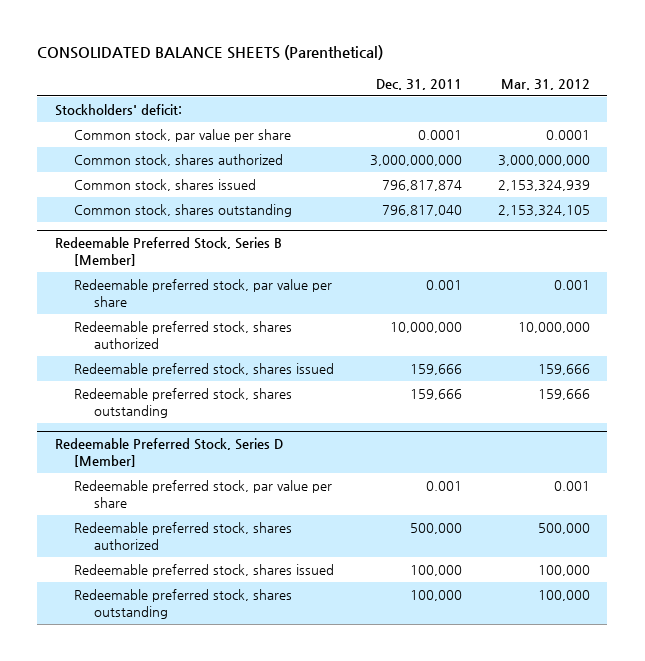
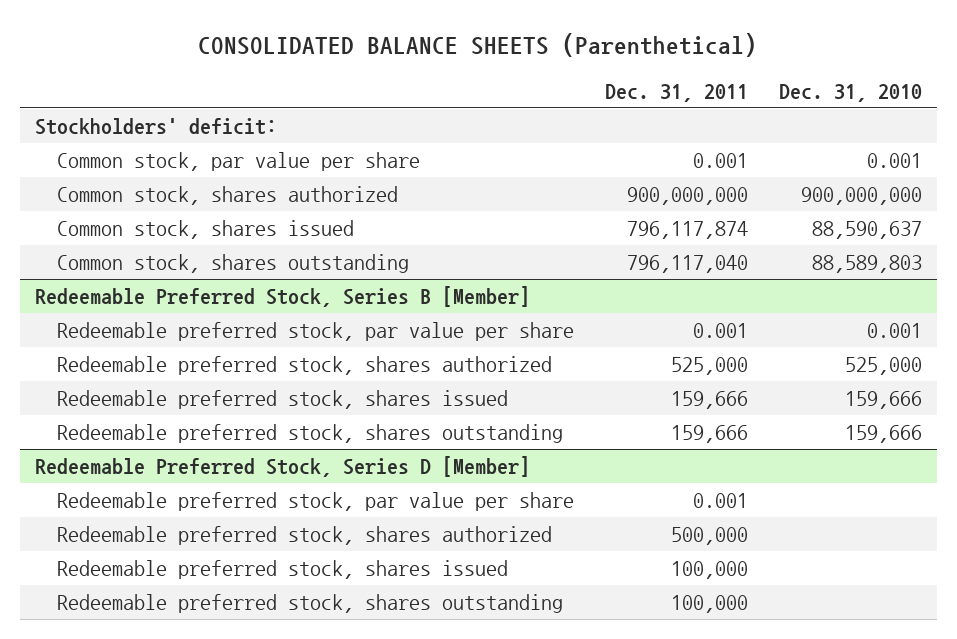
- | Dec. 31, 2011 | Mar. 31, 2012
+ | Dec. 31, 2011 | Dec. 31, 2010
- Common stock, par value per share | 0.0001 | 0.0001
- Common stock, shares authorized | 3,000,000,000 | 3,000,000,000
- Common stock, shares issued | 796,817,874 | 2,153,324,939
- Common stock, shares outstanding | 796,817,040 | 2,153,324,105
+ Common stock, par value per share | 0.001 | 0.001
+ Common stock, shares authorized | 900,000,000 | 900,000,000
+ Common stock, shares issued | 796,117,874 | 88,590,637
+ Common stock, shares outstanding | 796,117,040 | 88,589,803
@ Redeemable Preferred Stock, Series B [Member]
- Redeemable preferred stock, shares authorized | 10,000,000 | 10,000,000
+ Redeemable preferred stock, shares authorized | 525,000 | 525,000

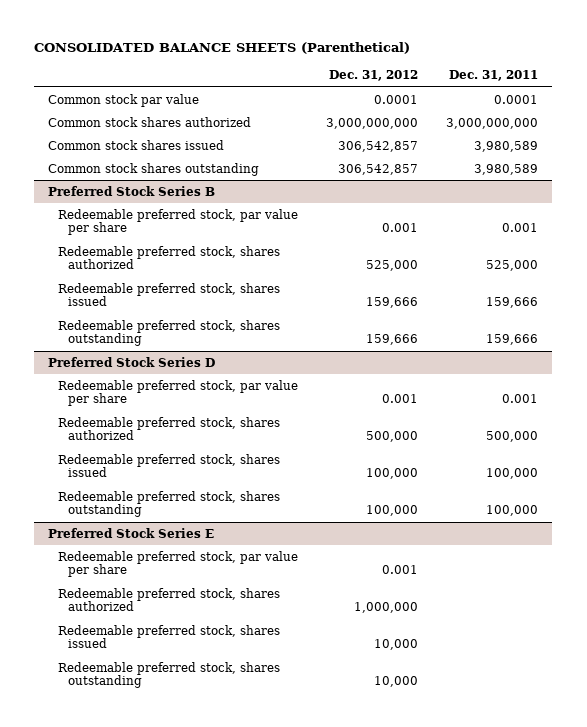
- | Dec. 31, 2011 | Dec. 31, 2010
+ | Dec. 31, 2012 | Dec. 31, 2011
- Stockholders' deficit:
- Common stock, par value per share | 0.001 | 0.001
- Common stock, shares authorized | 900,000,000 | 900,000,000
- Common stock, shares issued | 796,117,874 | 88,590,637
- Common stock, shares outstanding | 796,117,040 | 88,589,803
- Redeemable Preferred Stock, Series B [Member]
+ Common stock par value | 0.0001 | 0.0001
+ Common stock shares authorized | 3,000,000,000 | 3,000,000,000
+ Common stock shares issued | 306,542,857 | 3,980,589
+ Common stock shares outstanding | 306,542,857 | 3,980,589
+ Preferred Stock Series B
- Redeemable Preferred Stock, Series D [Member]
+ Preferred Stock Series D
+ Preferred Stock Series E
+ Redeemable preferred stock, par value per share | 0.001 |
+ Redeemable preferred stock, shares authorized | 1,000,000 |
+ Redeemable preferred stock, shares issued | 10,000 |
+ Redeemable preferred stock, shares outstanding | 10,000 |

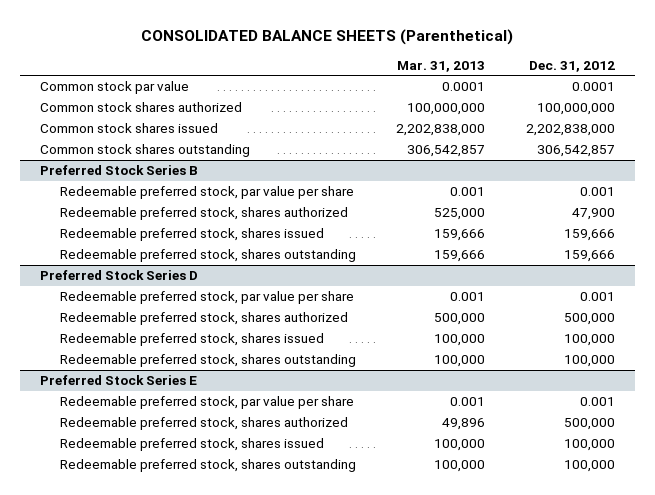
- | Dec. 31, 2012 | Dec. 31, 2011
+ | Mar. 31, 2013 | Dec. 31, 2012
- Common stock shares authorized | 3,000,000,000 | 3,000,000,000
- Common stock shares issued | 306,542,857 | 3,980,589
+ Common stock shares authorized | 100,000,000 | 100,000,000
+ Common stock shares issued | 2,202,838,000 | 2,202,838,000
@ Preferred Stock Series B
- Redeemable preferred stock, shares authorized | 525,000 | 525,000
+ Redeemable preferred stock, shares authorized | 525,000 | 47,900
@ Preferred Stock Series E
- Redeemable preferred stock, shares authorized | 1,000,000 |
- Redeemable preferred stock, shares issued | 10,000 |
- Redeemable preferred stock, shares outstanding | 10,000 |
+ Redeemable preferred stock, shares authorized | 49,896 | 500,000
+ Redeemable preferred stock, shares issued | 100,000 | 100,000
+ Redeemable preferred stock, shares outstanding | 100,000 | 100,000

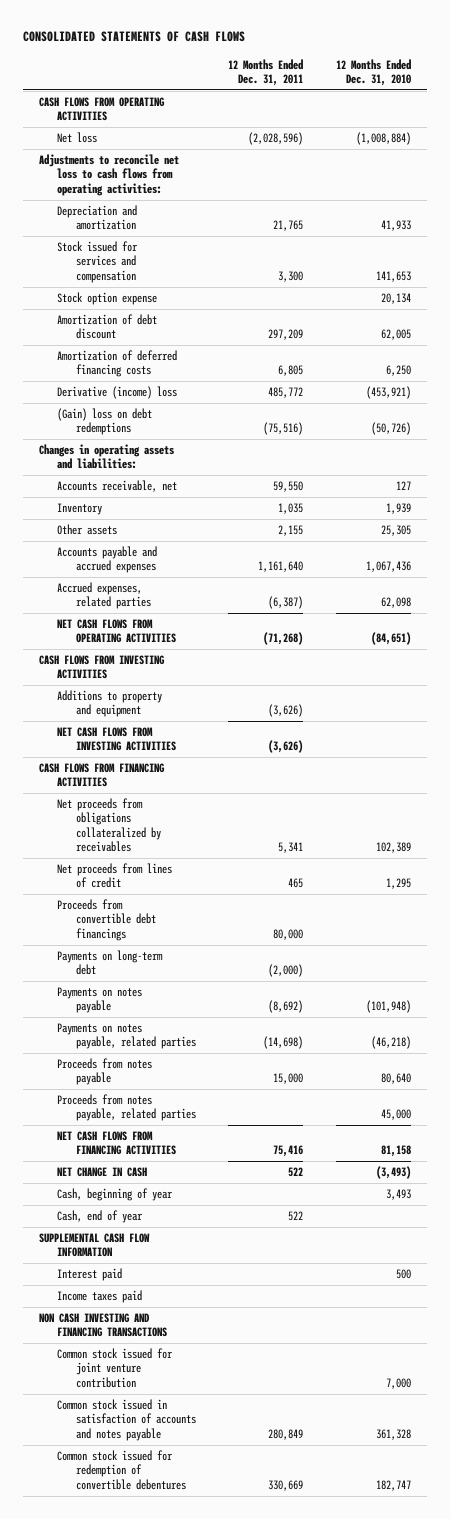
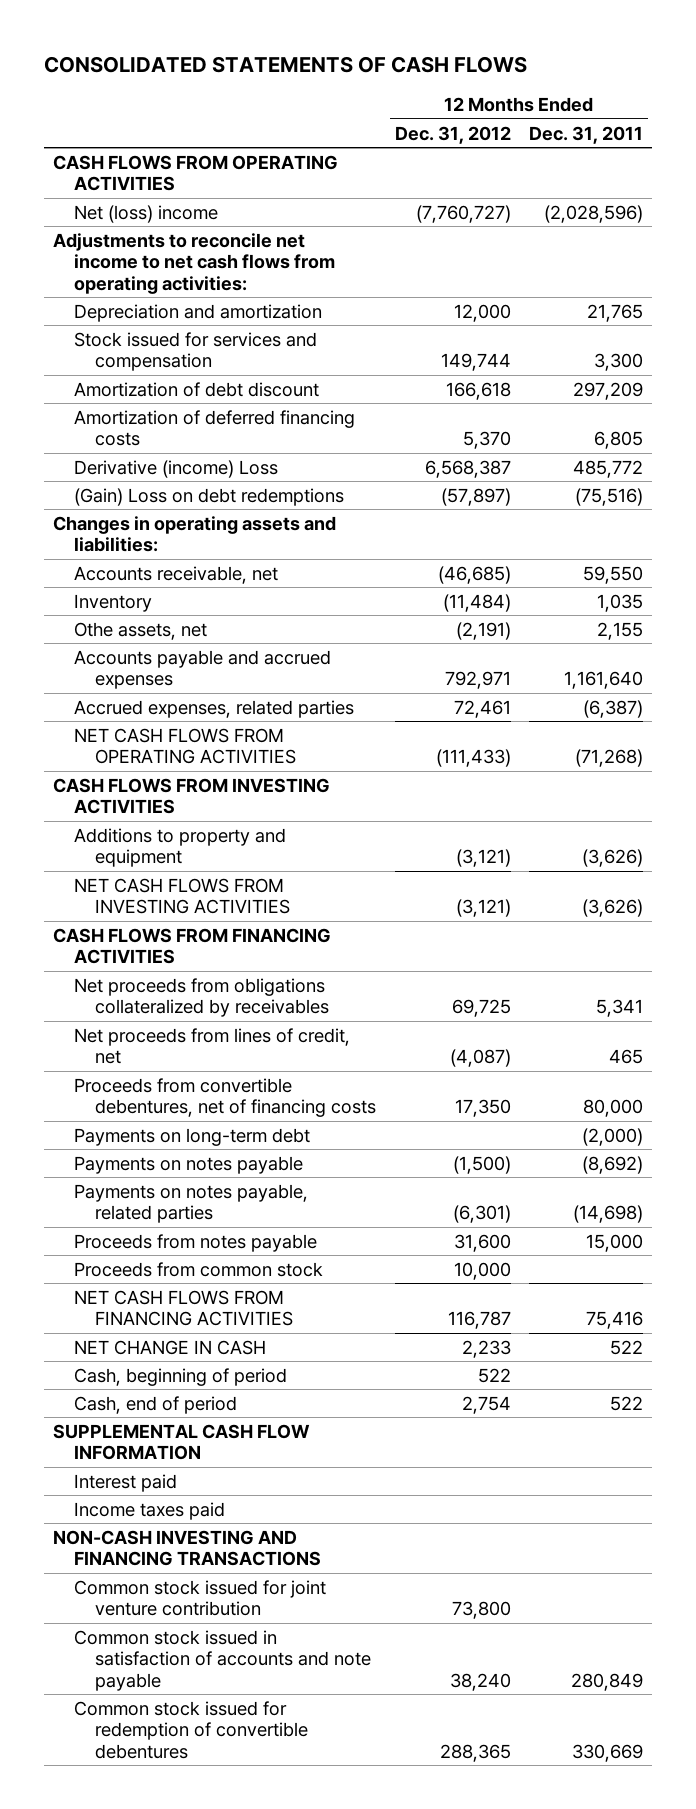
- | 12 Months Ended Dec. 31, 2011 | 12 Months Ended Dec. 31, 2010
+ | 12 Months Ended Dec. 31, 2012 | 12 Months Ended Dec. 31, 2011
- Net loss | (2,028,596) | (1,008,884)
- Adjustments to reconcile net loss to cash flows from operating activities:
+ Net (loss) income | (7,760,727) | (2,028,596)
+ Adjustments to reconcile net income to net cash flows from operating activities:
- Stock option expense | | 20,134
- Derivative (income) loss | 485,772 | (453,921)
- (Gain) loss on debt redemptions | (75,516) | (50,726)
+ Derivative (income) Loss | 6,568,387 | 485,772
+ (Gain) Loss on debt redemptions | (57,897) | (75,516)
- Other assets | 2,155 | 25,305
+ Othe assets, net | (2,191) | 2,155
- Net proceeds from lines of credit | 465 | 1,295
- Proceeds from convertible debt financings | 80,000 |
+ Net proceeds from lines of credit, net | (4,087) | 465
+ Proceeds from convertible debentures, net of financing costs | 17,350 | 80,000
- Proceeds from notes payable, related parties | | 45,000
+ Proceeds from common stock | 10,000 |
- Cash, beginning of year | | 3,493
- Cash, end of year | 522 |
+ Cash, beginning of period | 522 |
+ Cash, end of period | 2,754 | 522
- NON CASH INVESTING AND FINANCING TRANSACTIONS
+ NON-CASH INVESTING AND FINANCING TRANSACTIONS
- Common stock issued in satisfaction of accounts and notes payable | 280,849 | 361,328
+ Common stock issued in satisfaction of accounts and note payable | 38,240 | 280,849

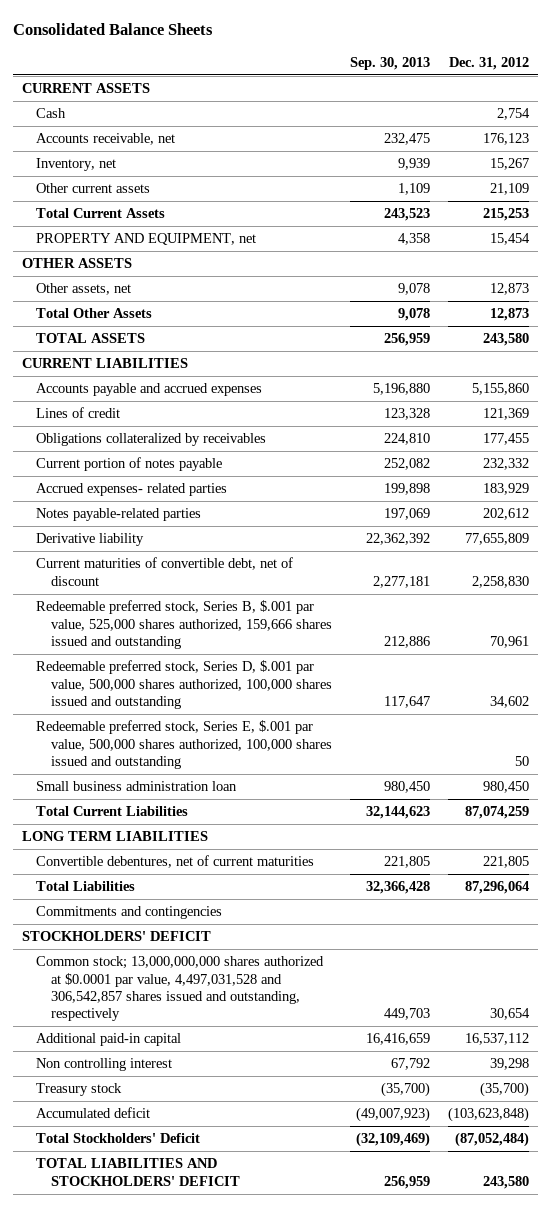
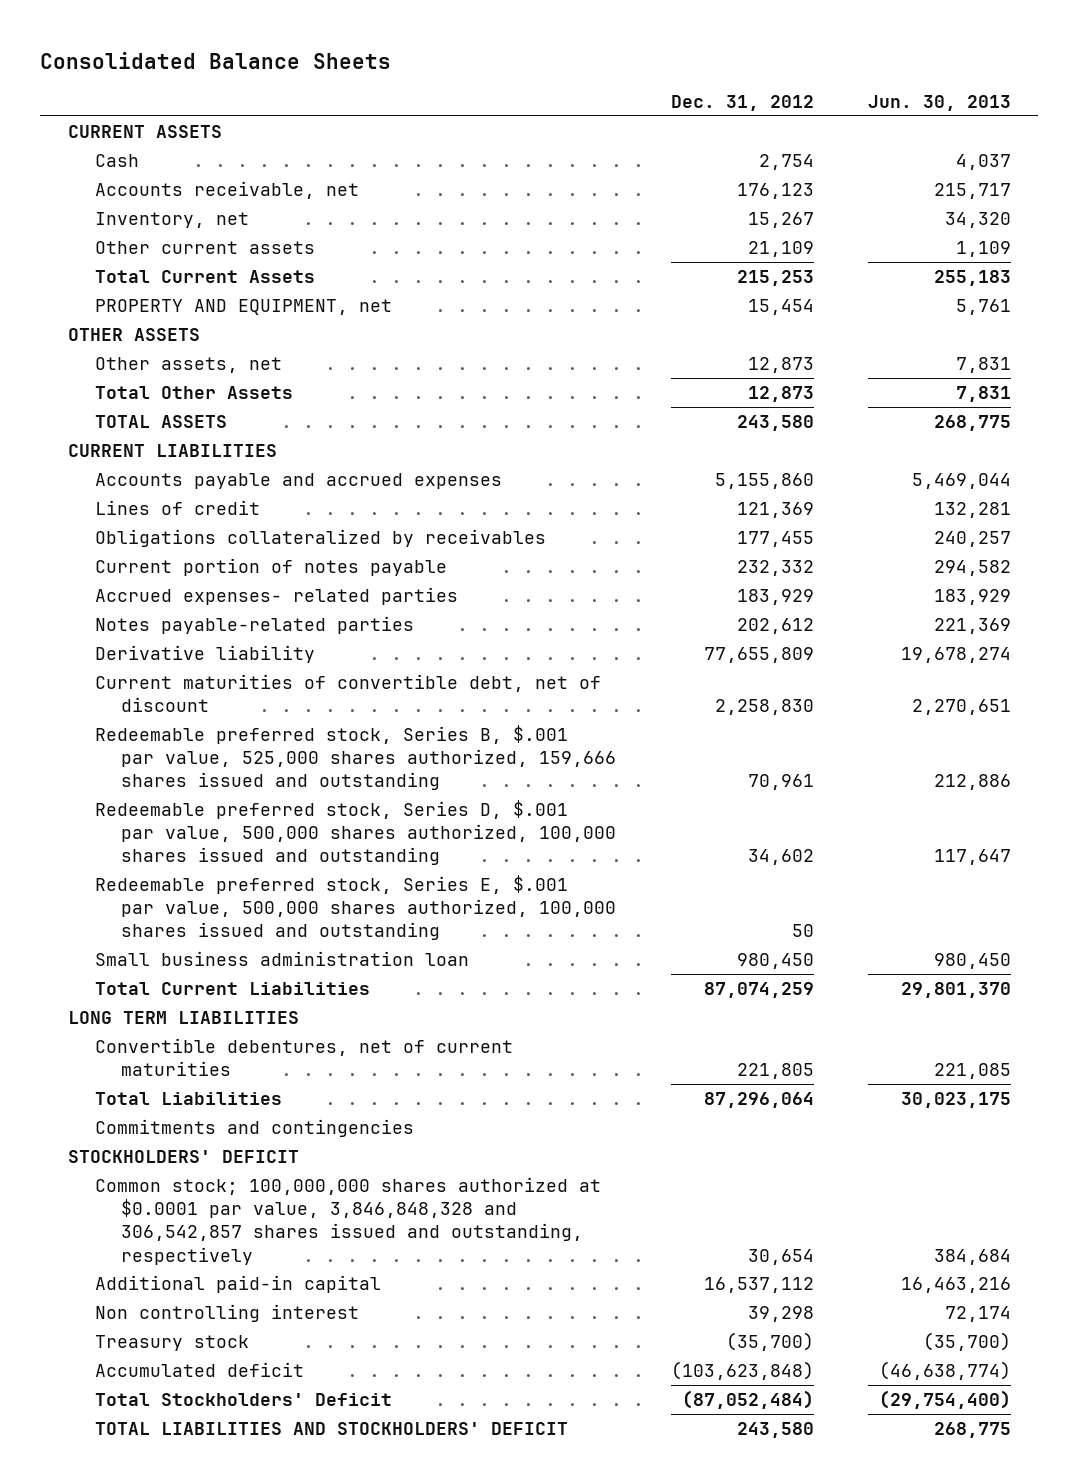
- | Sep. 30, 2013 | Dec. 31, 2012
+ | Dec. 31, 2012 | Jun. 30, 2013
- Common stock; 13,000,000,000 shares authorized at $0.0001 par value, 4,497,031,528 and 306,542,857 shares issued and outstanding, respectively | 449,703 | 30,654
+ Common stock; 100,000,000 shares authorized at $0.0001 par value, 3,846,848,328 and 306,542,857 shares issued and outstanding, respectively | 30,654 | 384,684

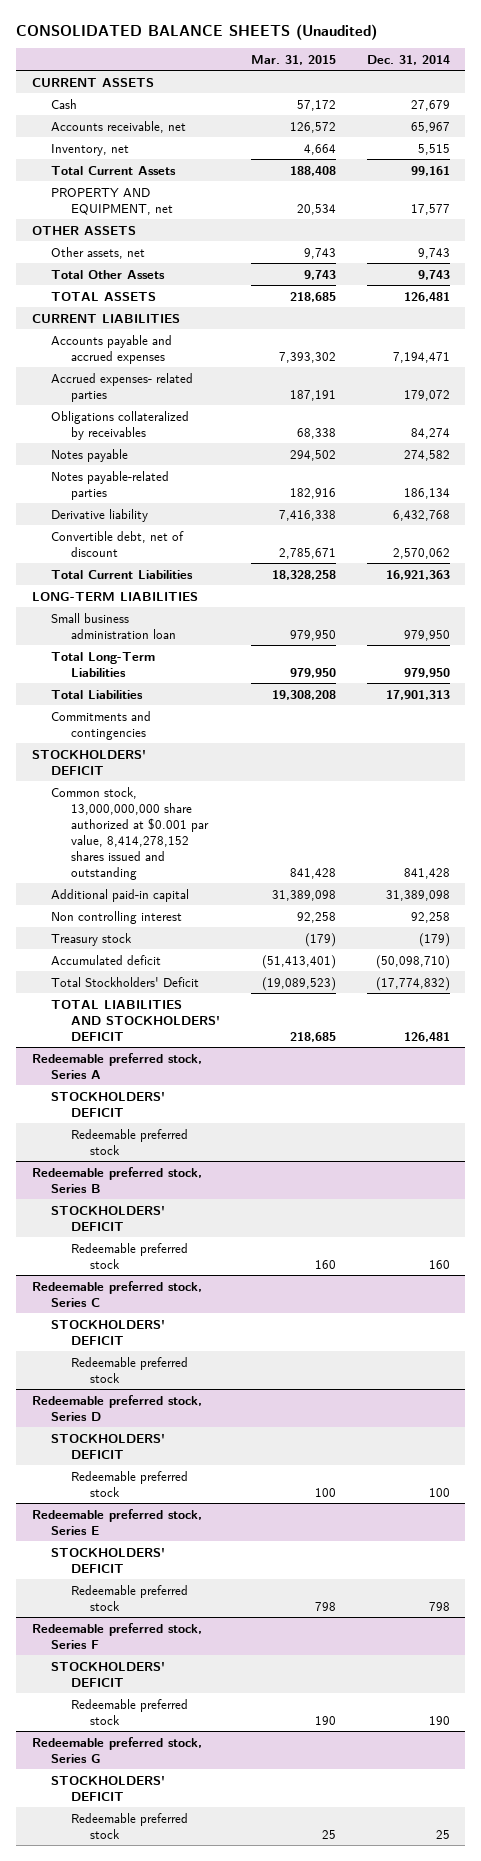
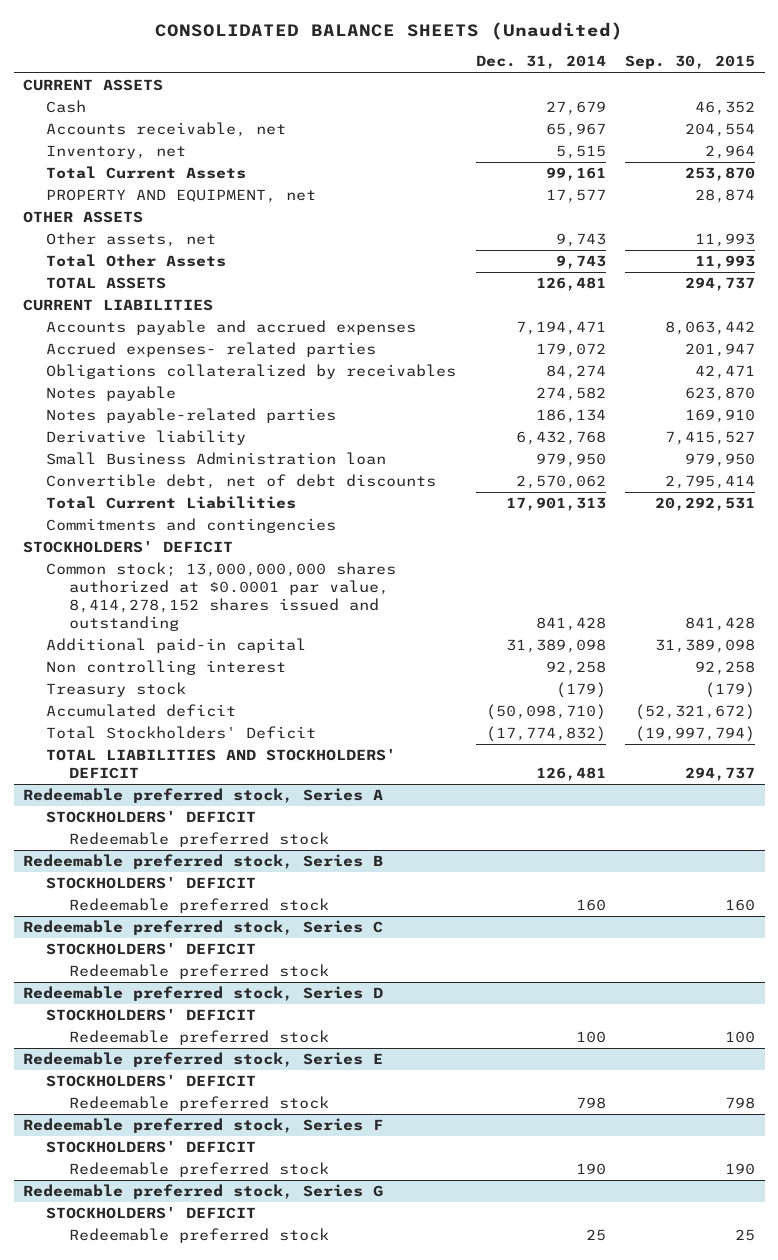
- | Mar. 31, 2015 | Dec. 31, 2014
+ | Dec. 31, 2014 | Sep. 30, 2015
- Convertible debt, net of discount | 2,785,671 | 2,570,062
- Total Current Liabilities | 18,328,258 | 16,921,363
- LONG-TERM LIABILITIES
- Small business administration loan | 979,950 | 979,950
- Total Long-Term Liabilities | 979,950 | 979,950
- Total Liabilities | 19,308,208 | 17,901,313
+ Small Business Administration loan | 979,950 | 979,950
+ Convertible debt, net of debt discounts | 2,570,062 | 2,795,414
+ Total Current Liabilities | 17,901,313 | 20,292,531
- Common stock, 13,000,000,000 share authorized at $0.001 par value, 8,414,278,152 shares issued and outstanding | 841,428 | 841,428
+ Common stock; 13,000,000,000 shares authorized at $0.0001 par value, 8,414,278,152 shares issued and outstanding | 841,428 | 841,428

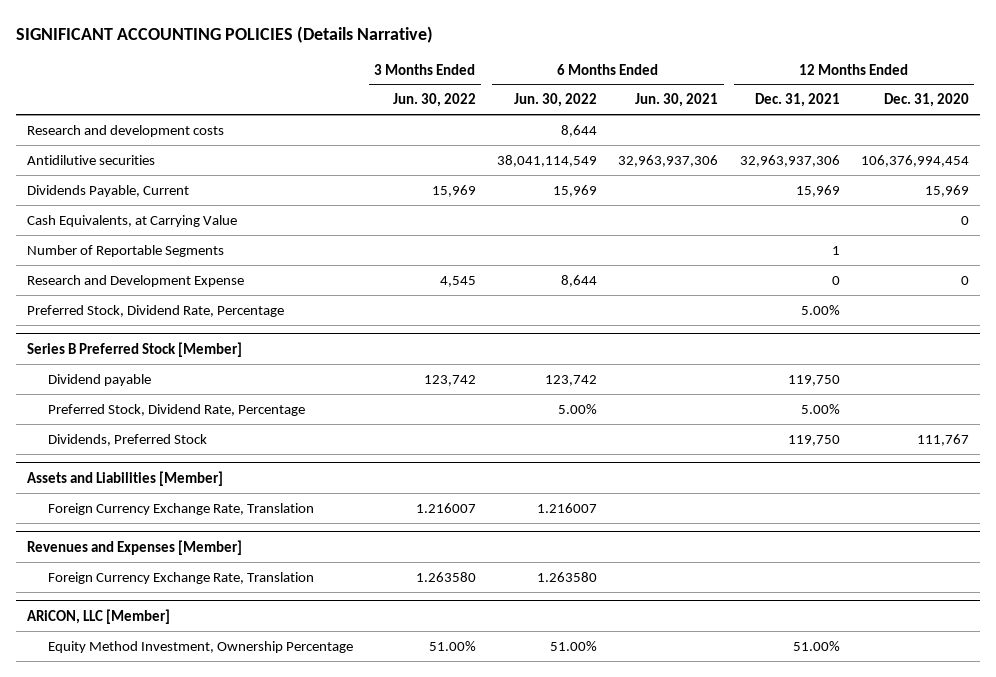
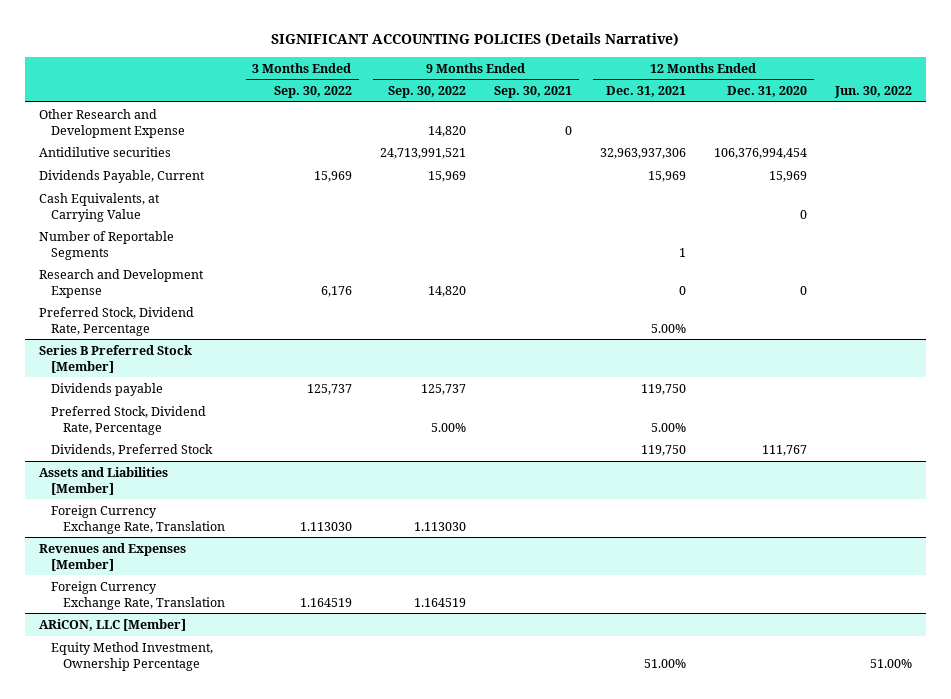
- | 3 Months Ended Jun. 30, 2022 | 6 Months Ended Jun. 30, 2022 | 6 Months Ended Jun. 30, 2021 | 12 Months Ended Dec. 31, 2021 | 12 Months Ended Dec. 31, 2020
+ | 3 Months Ended Sep. 30, 2022 | 9 Months Ended Sep. 30, 2022 | 9 Months Ended Sep. 30, 2021 | 12 Months Ended Dec. 31, 2021 | 12 Months Ended Dec. 31, 2020 | Jun. 30, 2022
- Research and development costs | | 8,644 | | |
+ Other Research and Development Expense | | 14,820 | 0 | | |
@ Series B Preferred Stock [Member]
- Dividend payable | 123,742 | 123,742 | | 119,750 |
+ Dividends payable | 125,737 | 125,737 | | 119,750 | |

